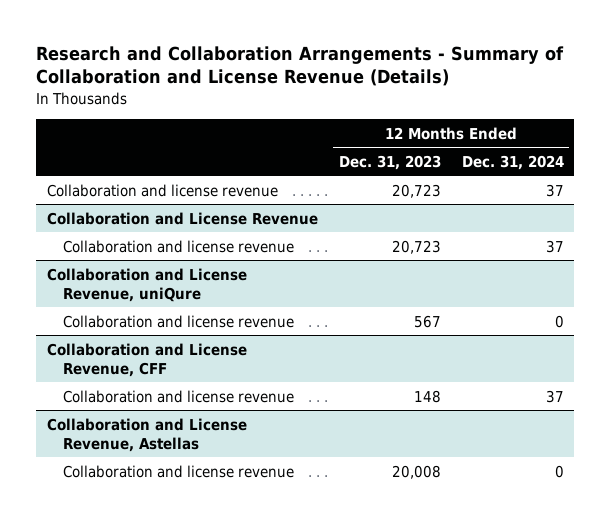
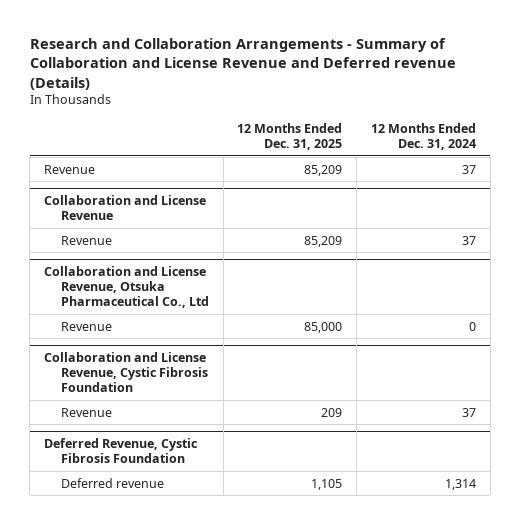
- Research and Collaboration Arrangements - Summary of Collaboration and License Revenue (Details)
+ Research and Collaboration Arrangements - Summary of Collaboration and License Revenue and Deferred revenue (Details)
- | 12 Months Ended Dec. 31, 2023 | 12 Months Ended Dec. 31, 2024
+ | 12 Months Ended Dec. 31, 2025 | 12 Months Ended Dec. 31, 2024
- Collaboration and license revenue | 20,723 | 37
+ Revenue | 85,209 | 37
@ Collaboration and License Revenue
- Collaboration and license revenue | 20,723 | 37
- Collaboration and License Revenue, uniQure
- Collaboration and license revenue | 567 | 0
- Collaboration and License Revenue, CFF
- Collaboration and license revenue | 148 | 37
- Collaboration and License Revenue, Astellas
- Collaboration and license revenue | 20,008 | 0
@ Collaboration and License Revenue
+ Revenue | 85,209 | 37
+ Collaboration and License Revenue, Otsuka Pharmaceutical Co., Ltd
+ Revenue | 85,000 | 0
+ Collaboration and License Revenue, Cystic Fibrosis Foundation
+ Revenue | 209 | 37
+ Deferred Revenue, Cystic Fibrosis Foundation
+ Deferred revenue | 1,105 | 1,314

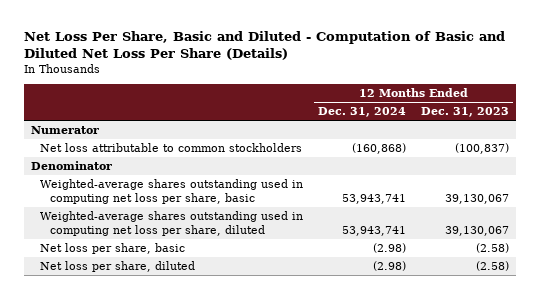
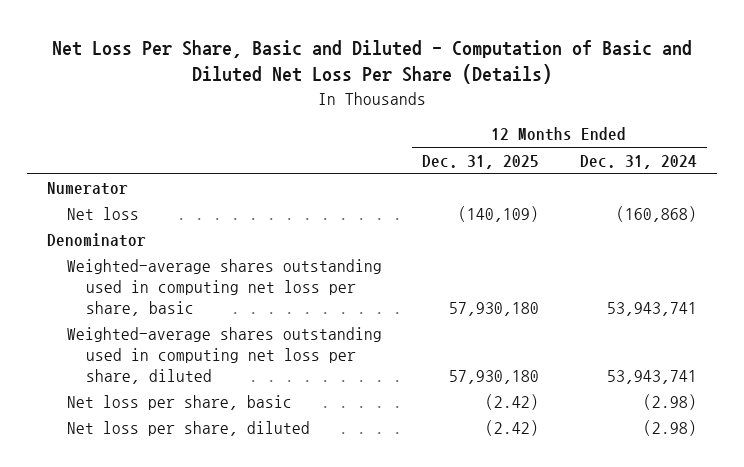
- | 12 Months Ended Dec. 31, 2024 | 12 Months Ended Dec. 31, 2023
+ | 12 Months Ended Dec. 31, 2025 | 12 Months Ended Dec. 31, 2024
- Net loss attributable to common stockholders | (160,868) | (100,837)
+ Net loss | (140,109) | (160,868)

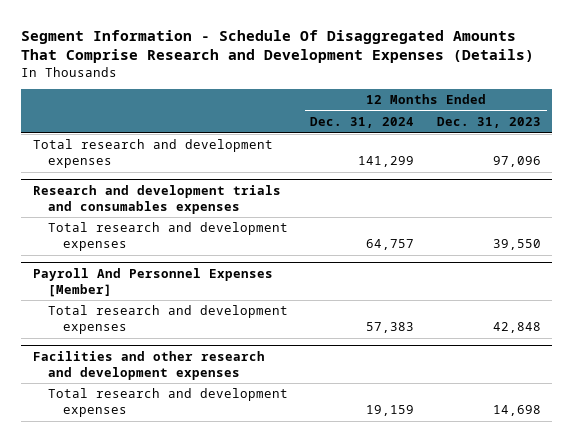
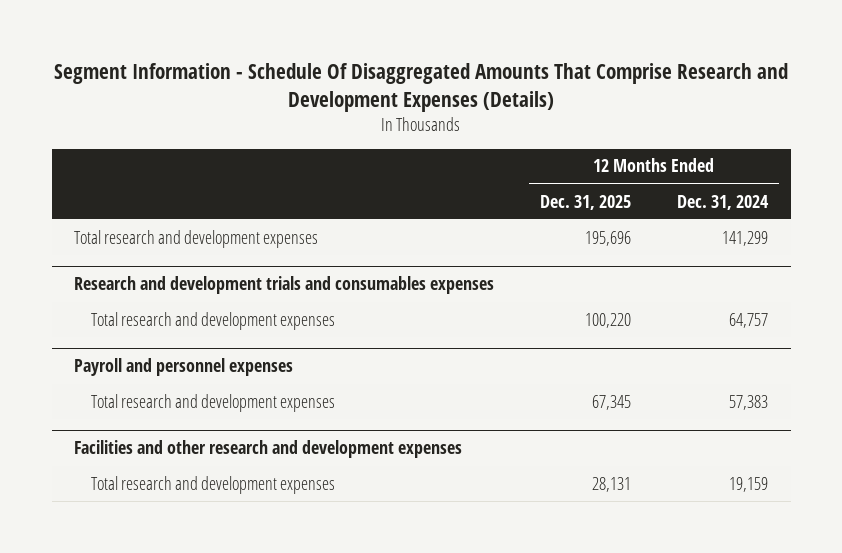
- | 12 Months Ended Dec. 31, 2024 | 12 Months Ended Dec. 31, 2023
+ | 12 Months Ended Dec. 31, 2025 | 12 Months Ended Dec. 31, 2024
- Payroll And Personnel Expenses [Member]
+ Payroll and personnel expenses

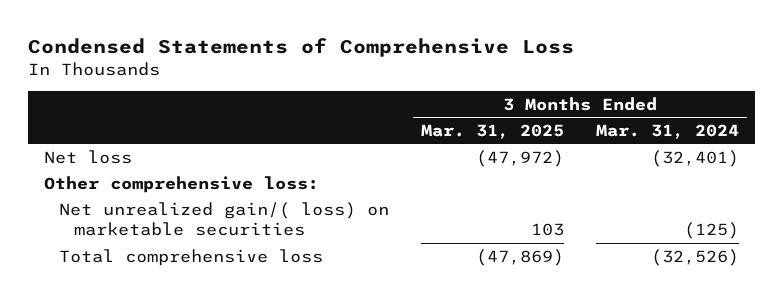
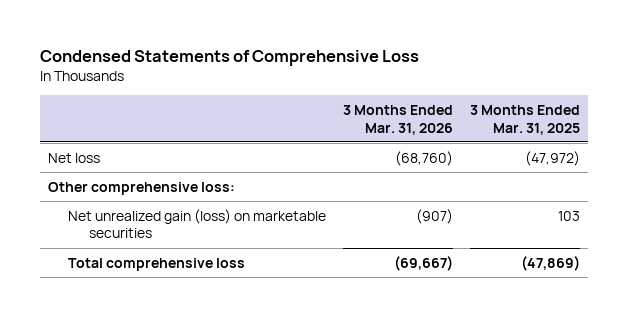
- | 3 Months Ended Mar. 31, 2025 | 3 Months Ended Mar. 31, 2024
+ | 3 Months Ended Mar. 31, 2026 | 3 Months Ended Mar. 31, 2025
- Net unrealized gain/( loss) on marketable securities | 103 | (125)
+ Net unrealized gain (loss) on marketable securities | (907) | 103

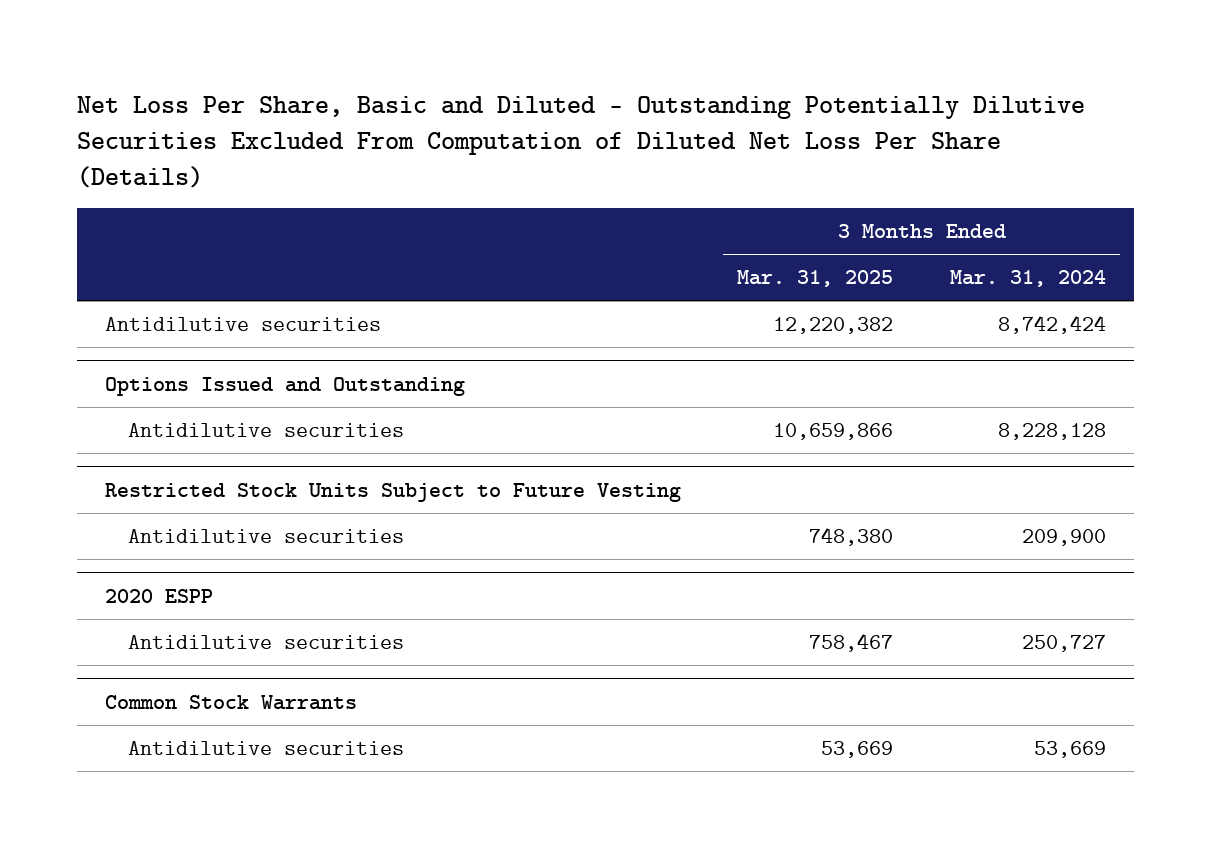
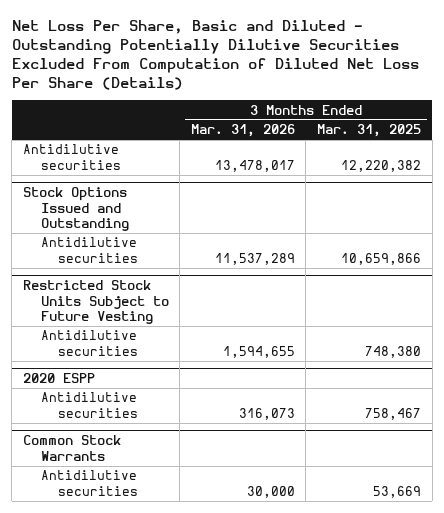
- | 3 Months Ended Mar. 31, 2025 | 3 Months Ended Mar. 31, 2024
+ | 3 Months Ended Mar. 31, 2026 | 3 Months Ended Mar. 31, 2025
- Options Issued and Outstanding
+ Stock Options Issued and Outstanding

